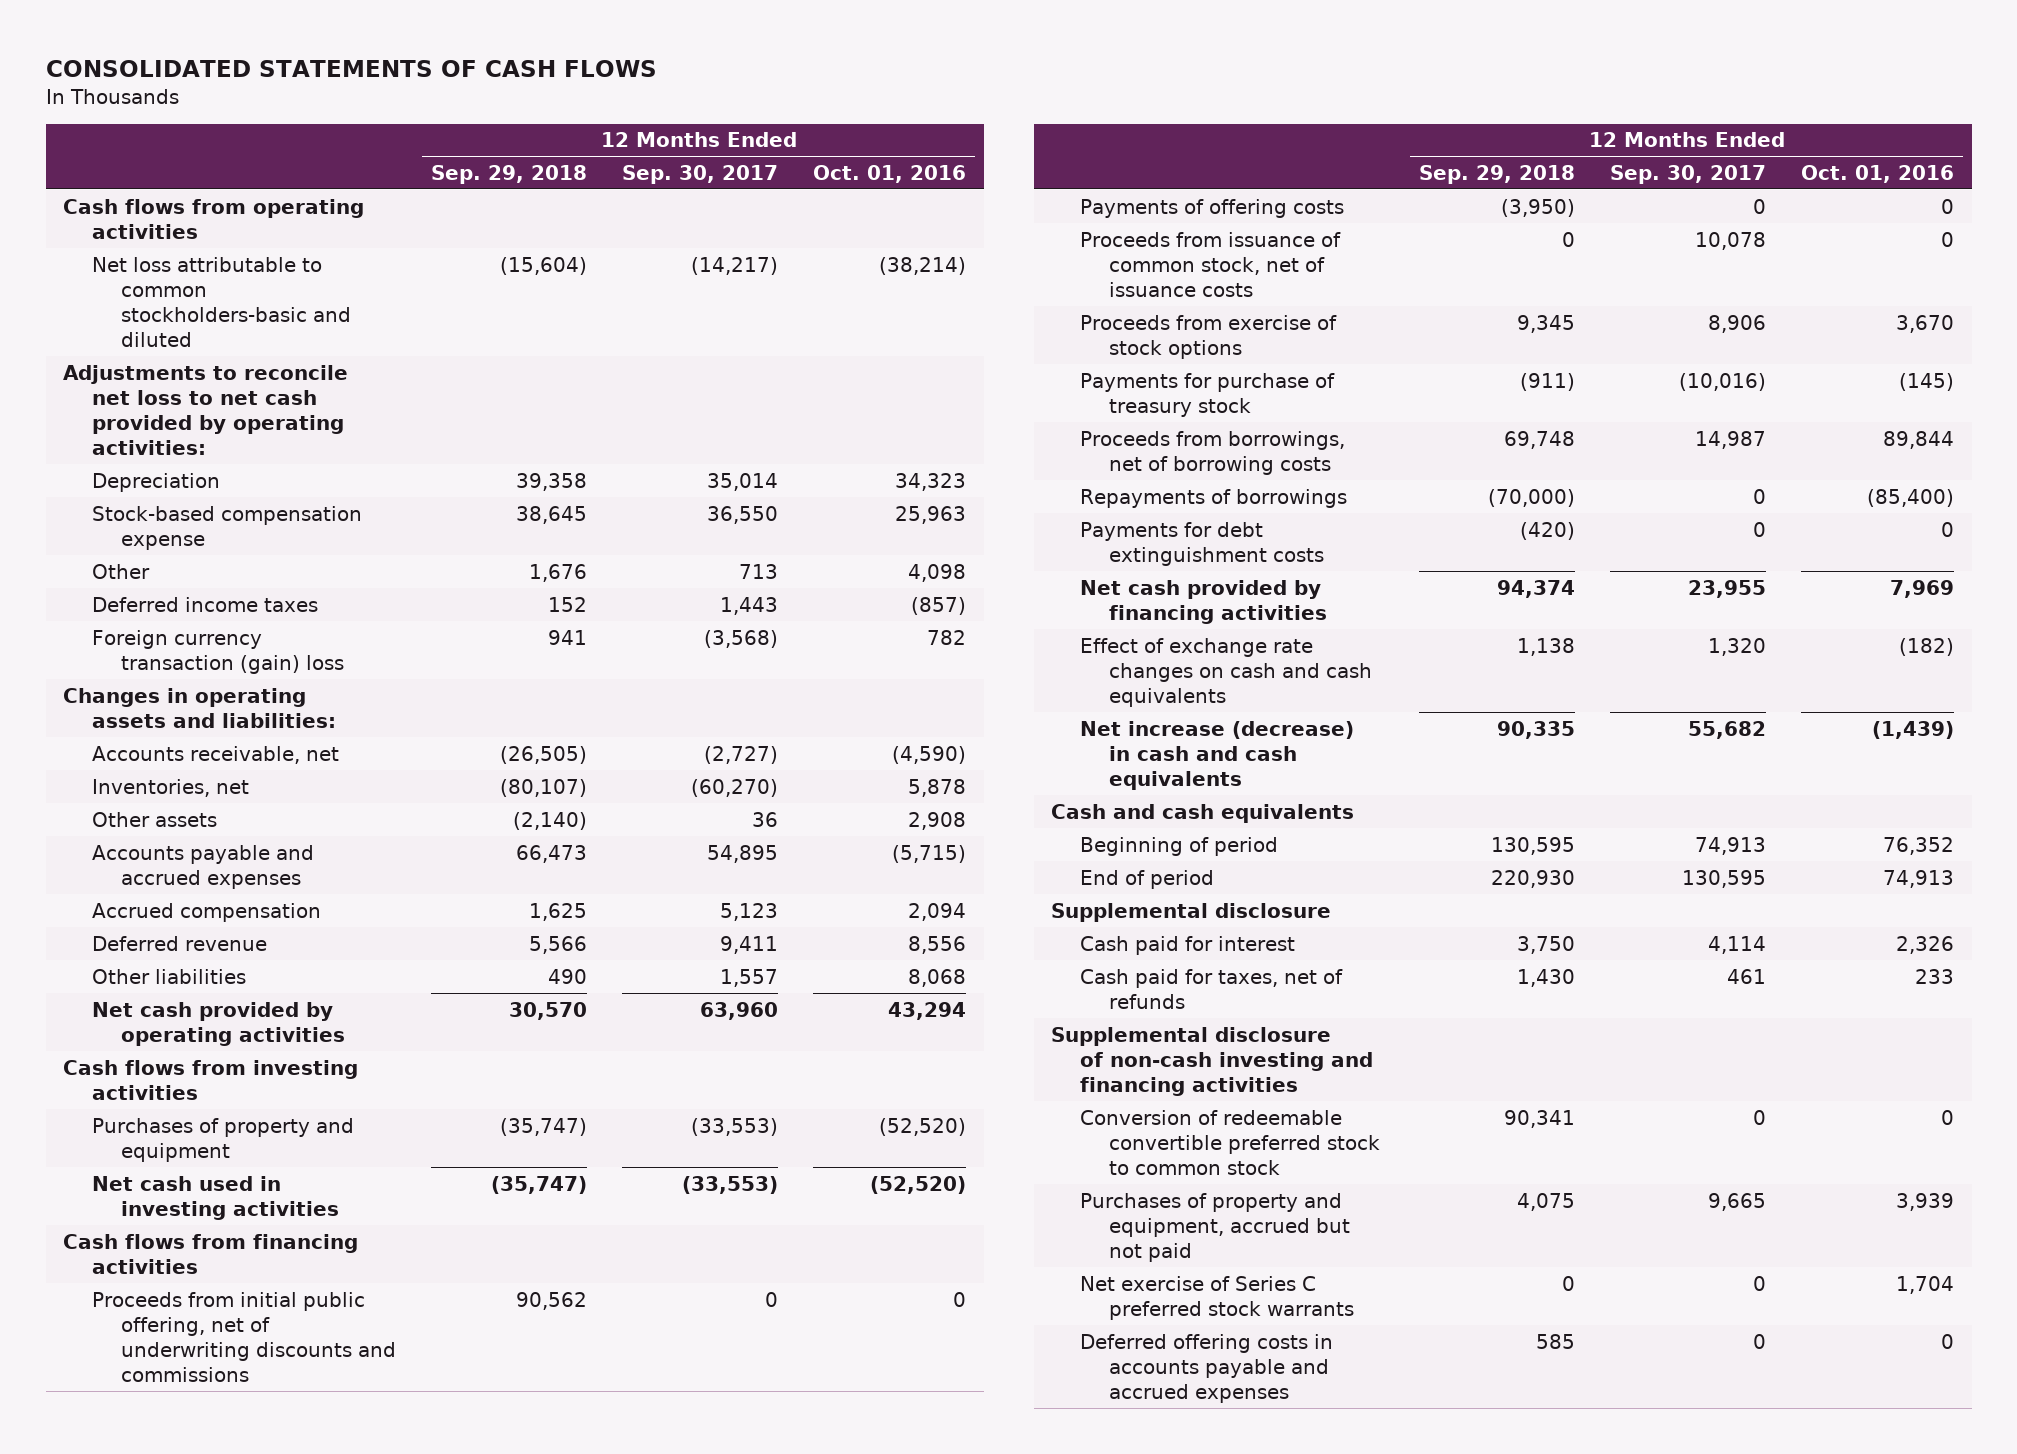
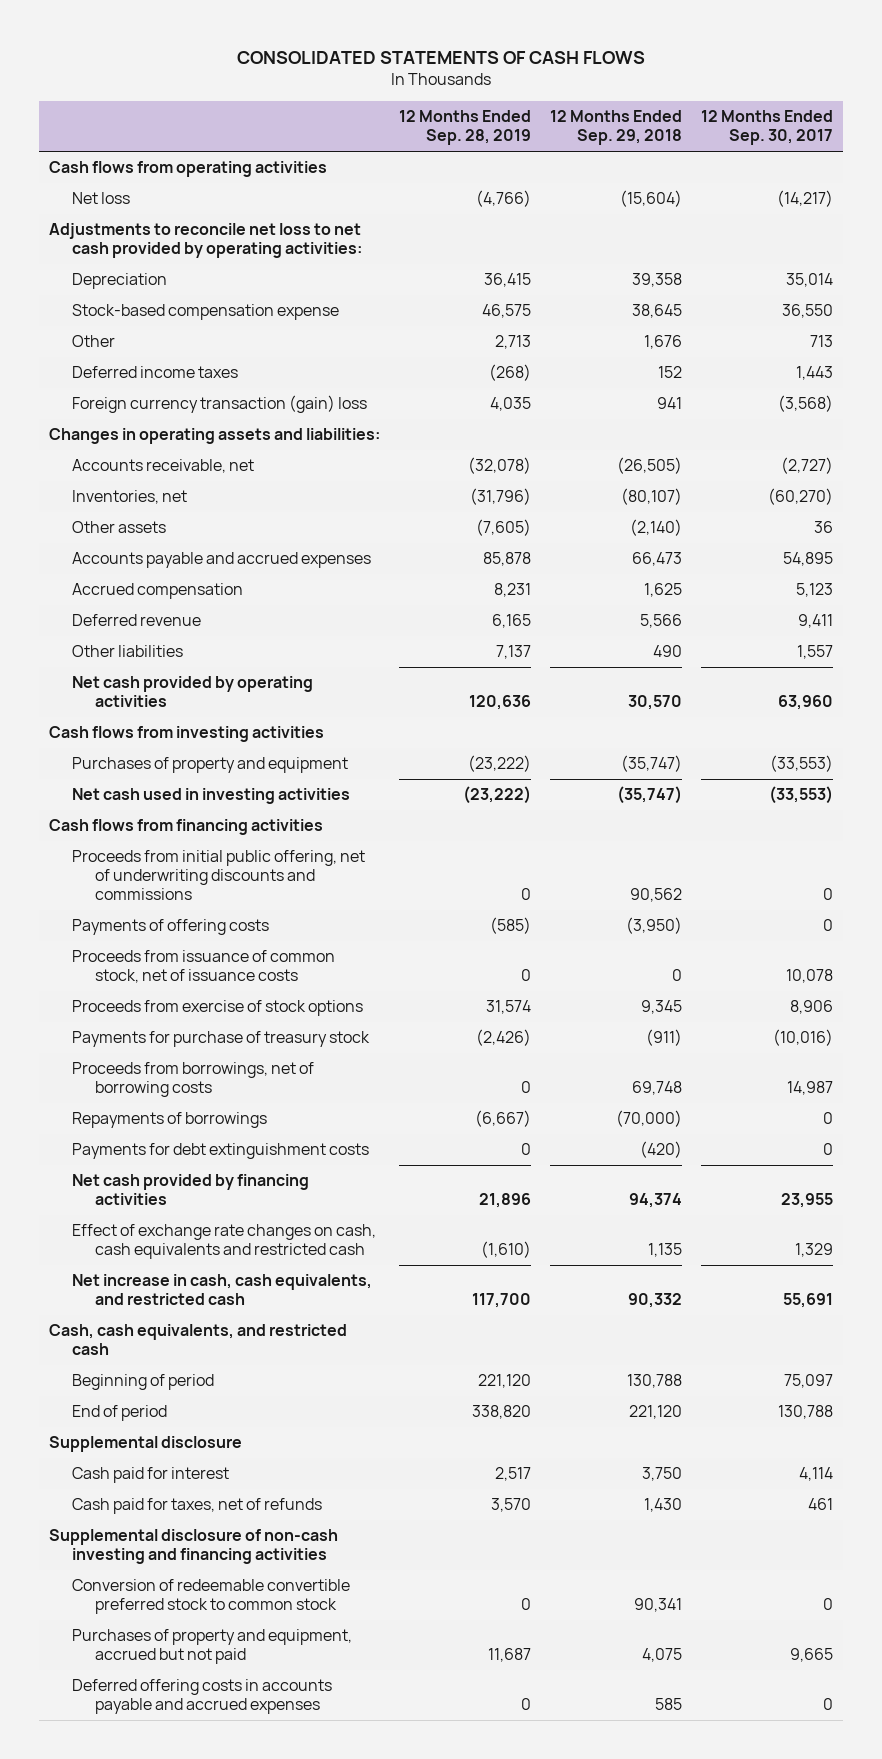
- | 12 Months Ended Sep. 29, 2018 | 12 Months Ended Sep. 30, 2017 | 12 Months Ended Oct. 01, 2016
+ | 12 Months Ended Sep. 28, 2019 | 12 Months Ended Sep. 29, 2018 | 12 Months Ended Sep. 30, 2017
- Net loss attributable to common stockholders-basic and diluted | (15,604) | (14,217) | (38,214)
+ Net loss | (4,766) | (15,604) | (14,217)
- Effect of exchange rate changes on cash and cash equivalents | 1,138 | 1,320 | (182)
- Net increase (decrease) in cash and cash equivalents | 90,335 | 55,682 | (1,439)
- Cash and cash equivalents
- Beginning of period | 130,595 | 74,913 | 76,352
- End of period | 220,930 | 130,595 | 74,913
+ Effect of exchange rate changes on cash, cash equivalents and restricted cash | (1,610) | 1,135 | 1,329
+ Net increase in cash, cash equivalents, and restricted cash | 117,700 | 90,332 | 55,691
+ Cash, cash equivalents, and restricted cash
+ Beginning of period | 221,120 | 130,788 | 75,097
+ End of period | 338,820 | 221,120 | 130,788
- Net exercise of Series C preferred stock warrants | 0 | 0 | 1,704

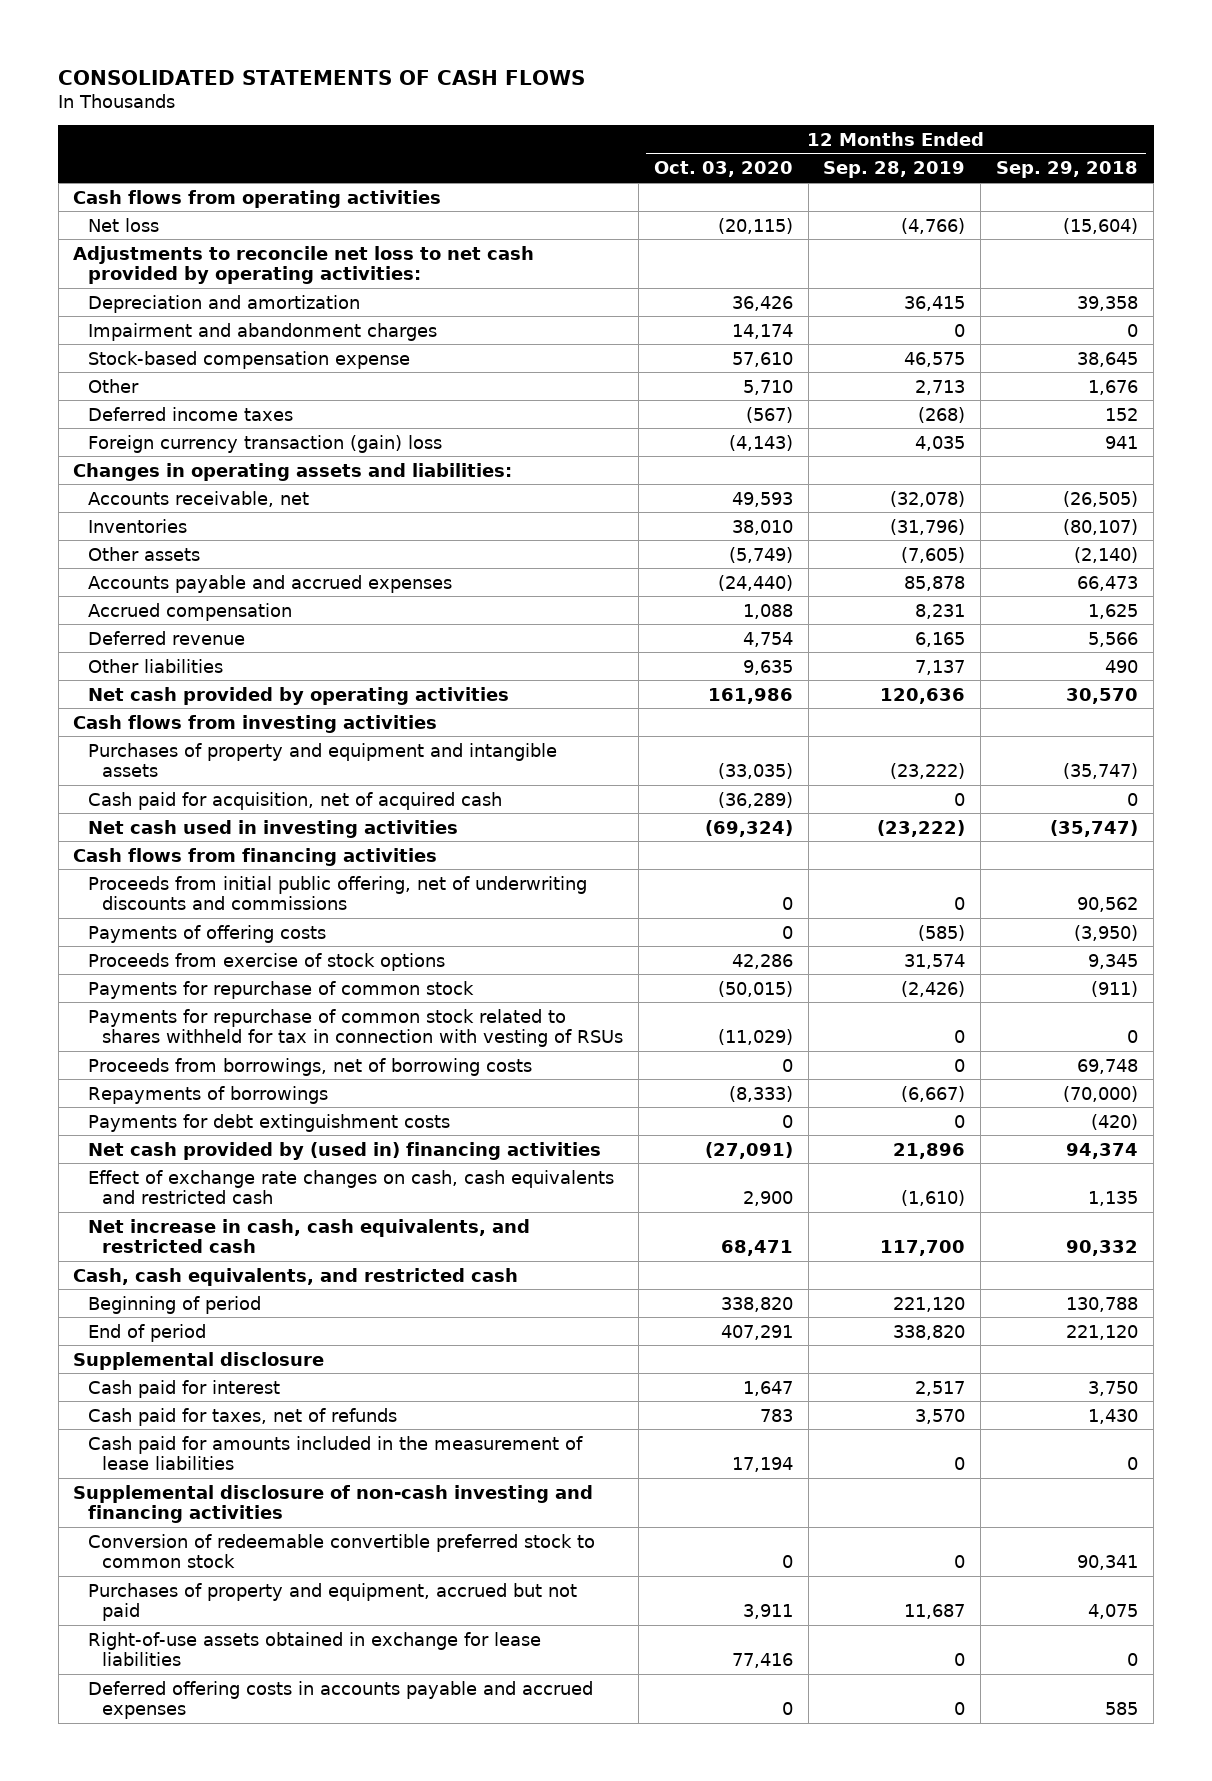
- | 12 Months Ended Sep. 28, 2019 | 12 Months Ended Sep. 29, 2018 | 12 Months Ended Sep. 30, 2017
+ | 12 Months Ended Oct. 03, 2020 | 12 Months Ended Sep. 28, 2019 | 12 Months Ended Sep. 29, 2018
- Depreciation | 36,415 | 39,358 | 35,014
+ Depreciation and amortization | 36,426 | 36,415 | 39,358
+ Impairment and abandonment charges | 14,174 | 0 | 0
- Inventories, net | (31,796) | (80,107) | (60,270)
+ Inventories | 38,010 | (31,796) | (80,107)
- Purchases of property and equipment | (23,222) | (35,747) | (33,553)
+ Purchases of property and equipment and intangible assets | (33,035) | (23,222) | (35,747)
+ Cash paid for acquisition, net of acquired cash | (36,289) | 0 | 0
- Proceeds from issuance of common stock, net of issuance costs | 0 | 0 | 10,078
- Payments for purchase of treasury stock | (2,426) | (911) | (10,016)
+ Payments for repurchase of common stock | (50,015) | (2,426) | (911)
+ Payments for repurchase of common stock related to shares withheld for tax in connection with vesting of RSUs | (11,029) | 0 | 0
- Net cash provided by financing activities | 21,896 | 94,374 | 23,955
+ Net cash provided by (used in) financing activities | (27,091) | 21,896 | 94,374
+ Cash paid for amounts included in the measurement of lease liabilities | 17,194 | 0 | 0
+ Right-of-use assets obtained in exchange for lease liabilities | 77,416 | 0 | 0

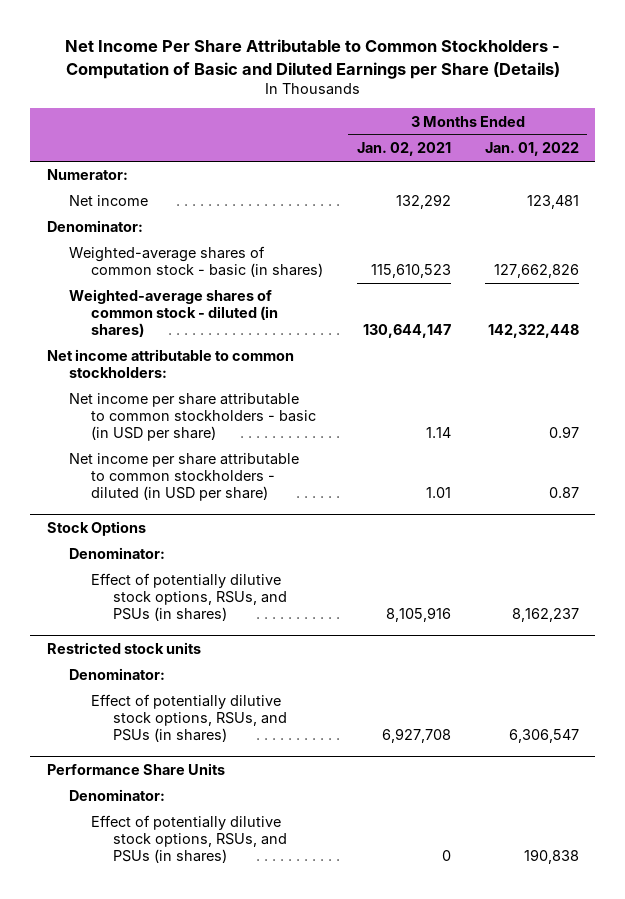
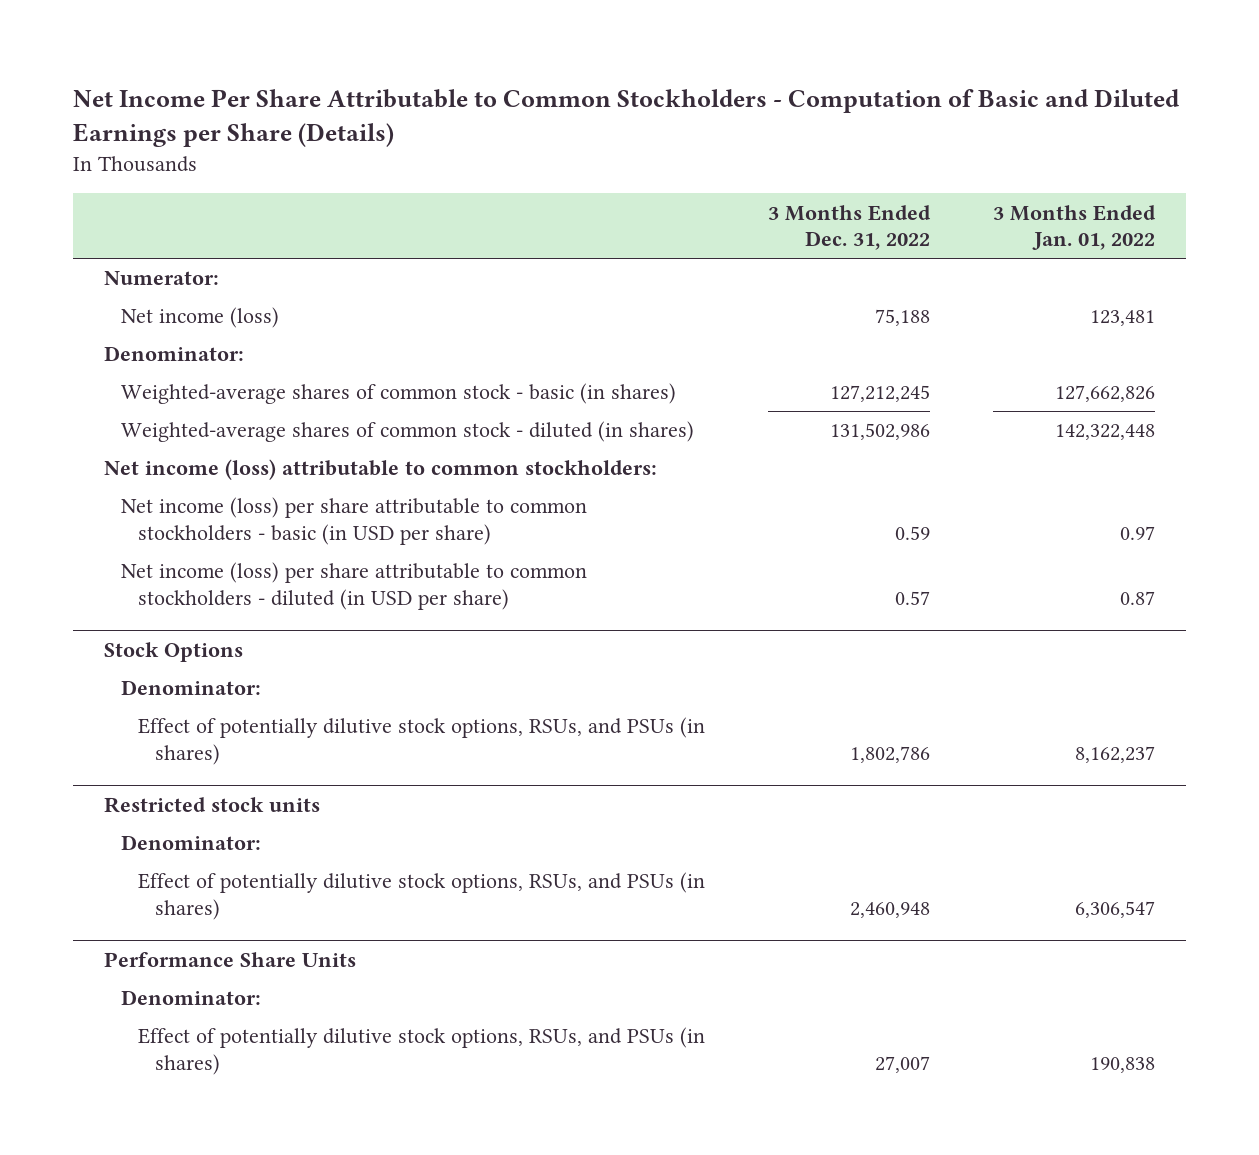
- | 3 Months Ended Jan. 02, 2021 | 3 Months Ended Jan. 01, 2022
+ | 3 Months Ended Dec. 31, 2022 | 3 Months Ended Jan. 01, 2022
- Net income | 132,292 | 123,481
+ Net income (loss) | 75,188 | 123,481
- Net income attributable to common stockholders:
- Net income per share attributable to common stockholders - basic (in USD per share) | 1.14 | 0.97
- Net income per share attributable to common stockholders - diluted (in USD per share) | 1.01 | 0.87
+ Net income (loss) attributable to common stockholders:
+ Net income (loss) per share attributable to common stockholders - basic (in USD per share) | 0.59 | 0.97
+ Net income (loss) per share attributable to common stockholders - diluted (in USD per share) | 0.57 | 0.87

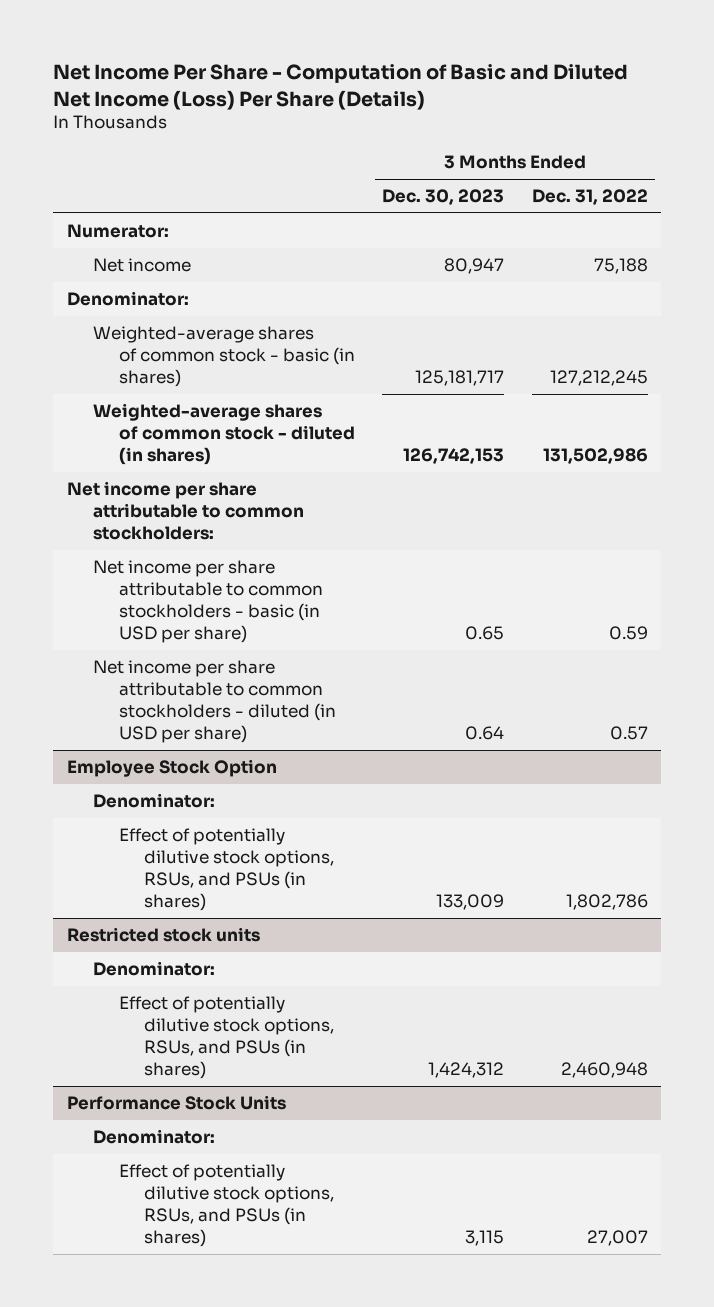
- Net Income Per Share Attributable to Common Stockholders - Computation of Basic and Diluted Earnings per Share (Details)
+ Net Income Per Share - Computation of Basic and Diluted Net Income (Loss) Per Share (Details)
- | 3 Months Ended Dec. 31, 2022 | 3 Months Ended Jan. 01, 2022
+ | 3 Months Ended Dec. 30, 2023 | 3 Months Ended Dec. 31, 2022
- Net income (loss) | 75,188 | 123,481
+ Net income | 80,947 | 75,188
- Net income (loss) attributable to common stockholders:
- Net income (loss) per share attributable to common stockholders - basic (in USD per share) | 0.59 | 0.97
- Net income (loss) per share attributable to common stockholders - diluted (in USD per share) | 0.57 | 0.87
- Stock Options
+ Net income per share attributable to common stockholders:
+ Net income per share attributable to common stockholders - basic (in USD per share) | 0.65 | 0.59
+ Net income per share attributable to common stockholders - diluted (in USD per share) | 0.64 | 0.57
+ Employee Stock Option
- Performance Share Units
+ Performance Stock Units

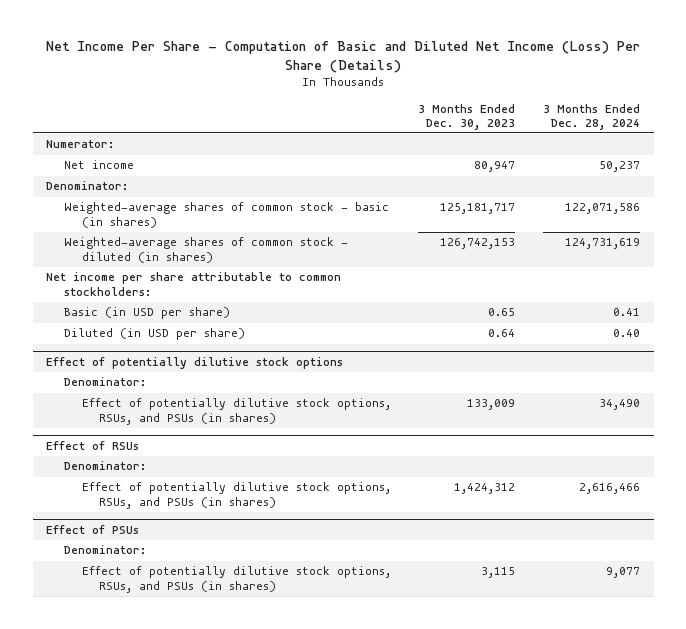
- | 3 Months Ended Dec. 30, 2023 | 3 Months Ended Dec. 31, 2022
+ | 3 Months Ended Dec. 30, 2023 | 3 Months Ended Dec. 28, 2024
- Net income per share attributable to common stockholders - basic (in USD per share) | 0.65 | 0.59
- Net income per share attributable to common stockholders - diluted (in USD per share) | 0.64 | 0.57
- Employee Stock Option
+ Basic (in USD per share) | 0.65 | 0.41
+ Diluted (in USD per share) | 0.64 | 0.40
+ Effect of potentially dilutive stock options
- Restricted stock units
+ Effect of RSUs
- Performance Stock Units
+ Effect of PSUs

